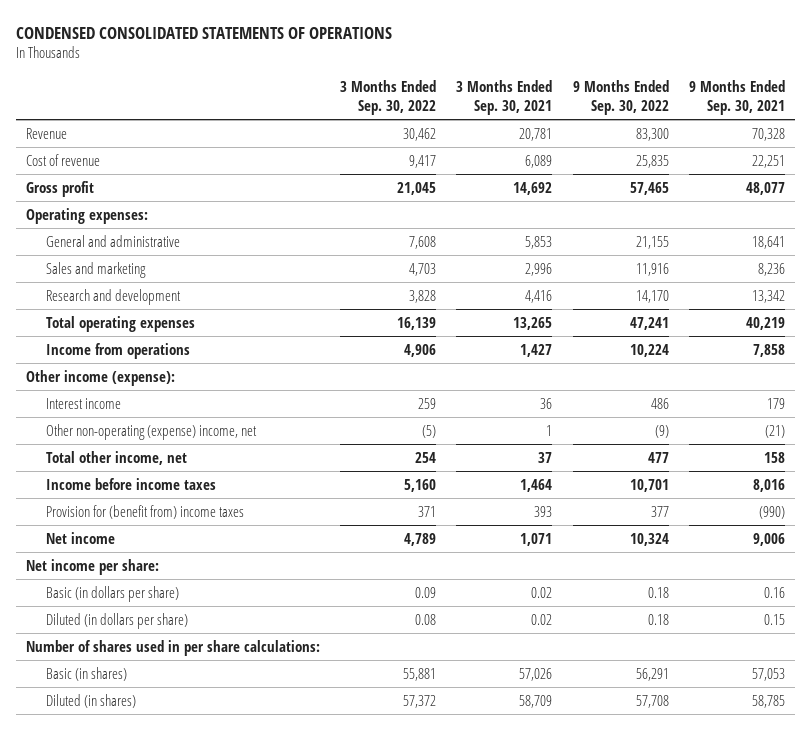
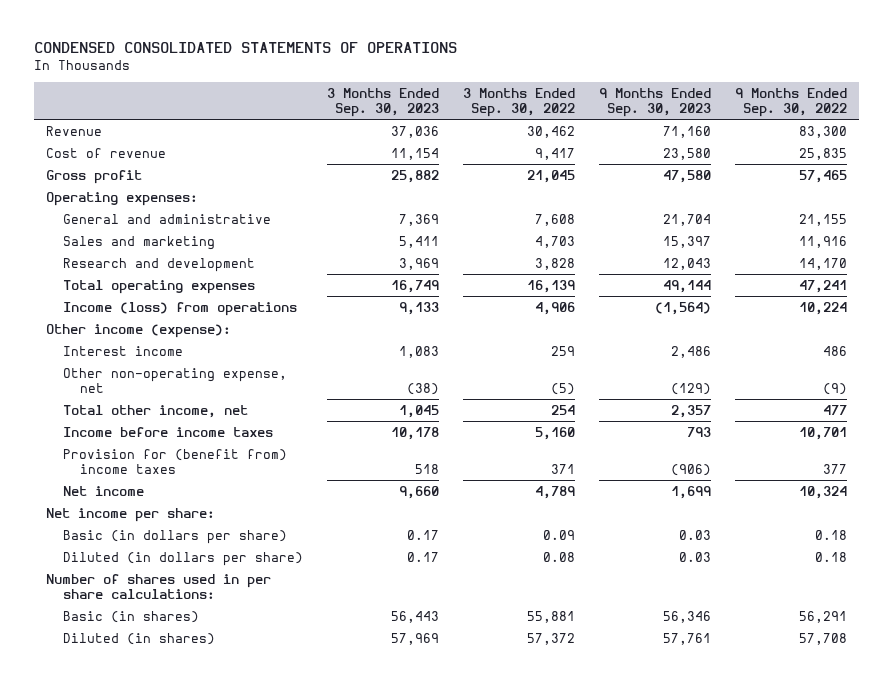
- | 3 Months Ended Sep. 30, 2022 | 3 Months Ended Sep. 30, 2021 | 9 Months Ended Sep. 30, 2022 | 9 Months Ended Sep. 30, 2021
+ | 3 Months Ended Sep. 30, 2023 | 3 Months Ended Sep. 30, 2022 | 9 Months Ended Sep. 30, 2023 | 9 Months Ended Sep. 30, 2022
- Income from operations | 4,906 | 1,427 | 10,224 | 7,858
+ Income (loss) from operations | 9,133 | 4,906 | (1,564) | 10,224
- Other non-operating (expense) income, net | (5) | 1 | (9) | (21)
+ Other non-operating expense, net | (38) | (5) | (129) | (9)

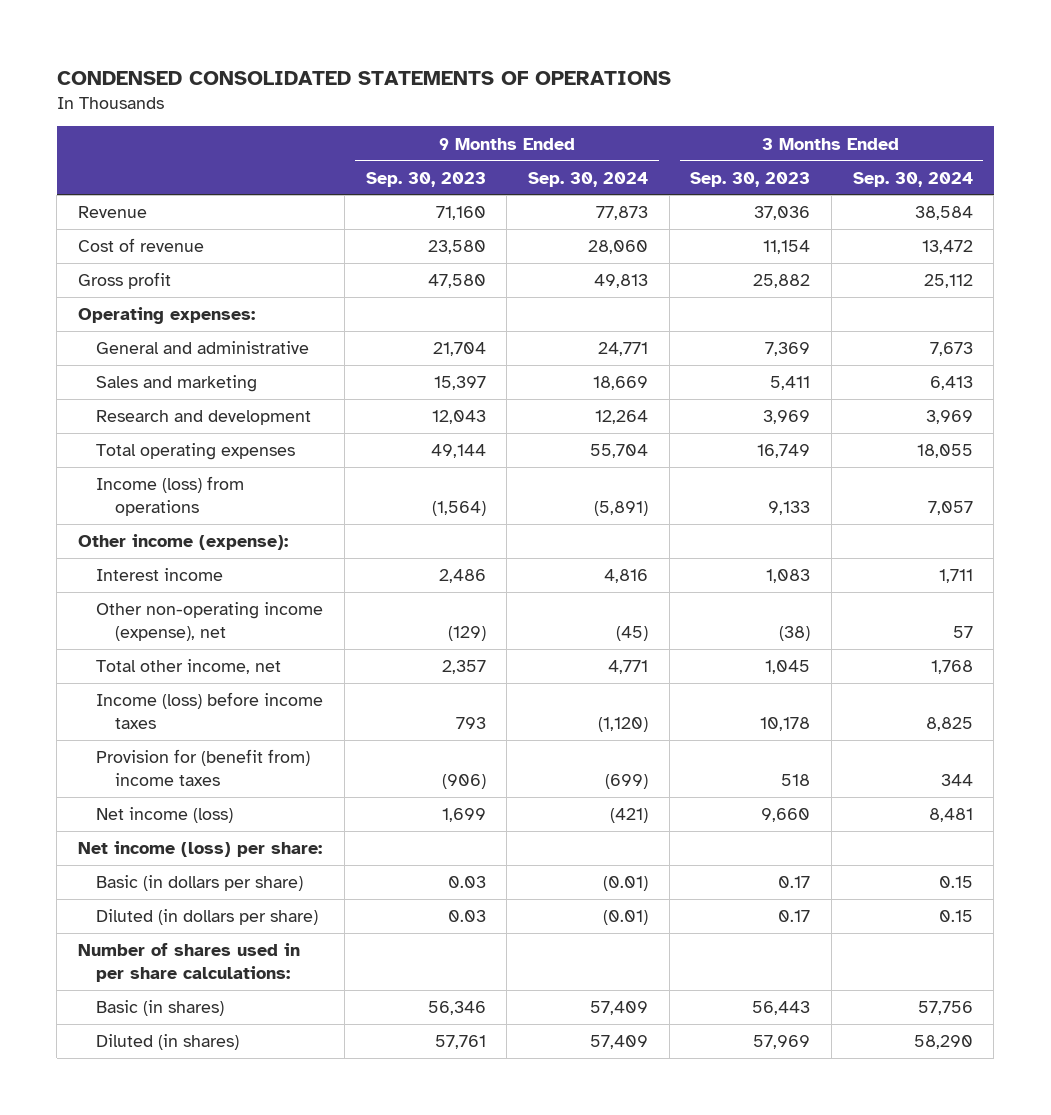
- | 3 Months Ended Sep. 30, 2023 | 3 Months Ended Sep. 30, 2022 | 9 Months Ended Sep. 30, 2023 | 9 Months Ended Sep. 30, 2022
+ | 9 Months Ended Sep. 30, 2023 | 9 Months Ended Sep. 30, 2024 | 3 Months Ended Sep. 30, 2023 | 3 Months Ended Sep. 30, 2024
- Other non-operating expense, net | (38) | (5) | (129) | (9)
+ Other non-operating income (expense), net | (129) | (45) | (38) | 57
- Income before income taxes | 10,178 | 5,160 | 793 | 10,701
+ Income (loss) before income taxes | 793 | (1,120) | 10,178 | 8,825
- Net income | 9,660 | 4,789 | 1,699 | 10,324
- Net income per share:
+ Net income (loss) | 1,699 | (421) | 9,660 | 8,481
+ Net income (loss) per share:

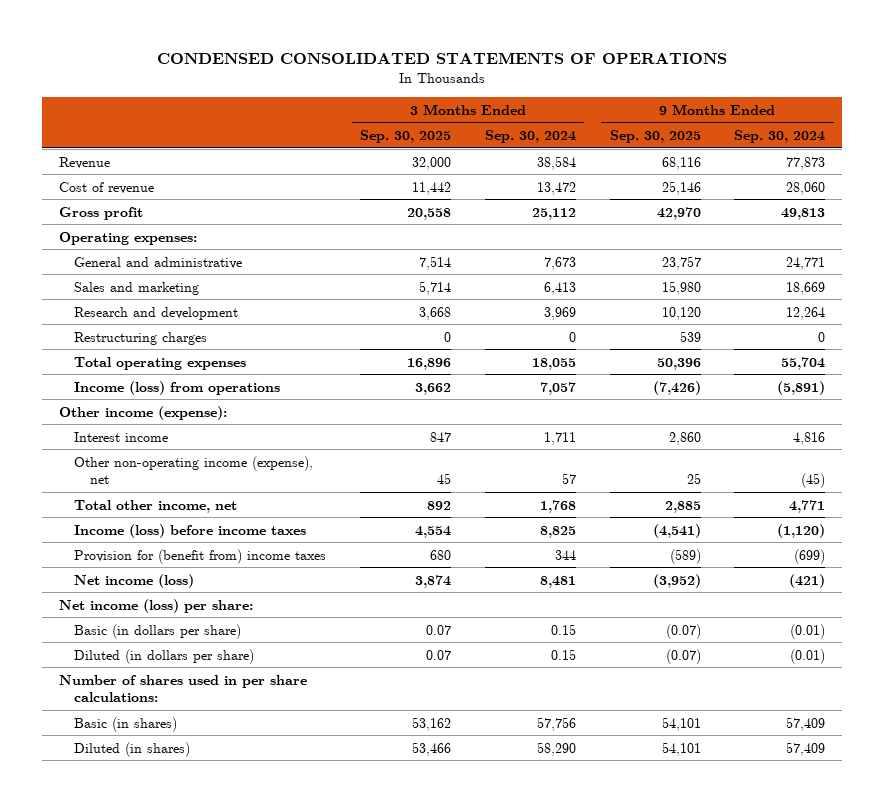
- | 9 Months Ended Sep. 30, 2023 | 9 Months Ended Sep. 30, 2024 | 3 Months Ended Sep. 30, 2023 | 3 Months Ended Sep. 30, 2024
+ | 3 Months Ended Sep. 30, 2025 | 3 Months Ended Sep. 30, 2024 | 9 Months Ended Sep. 30, 2025 | 9 Months Ended Sep. 30, 2024
+ Restructuring charges | 0 | 0 | 539 | 0

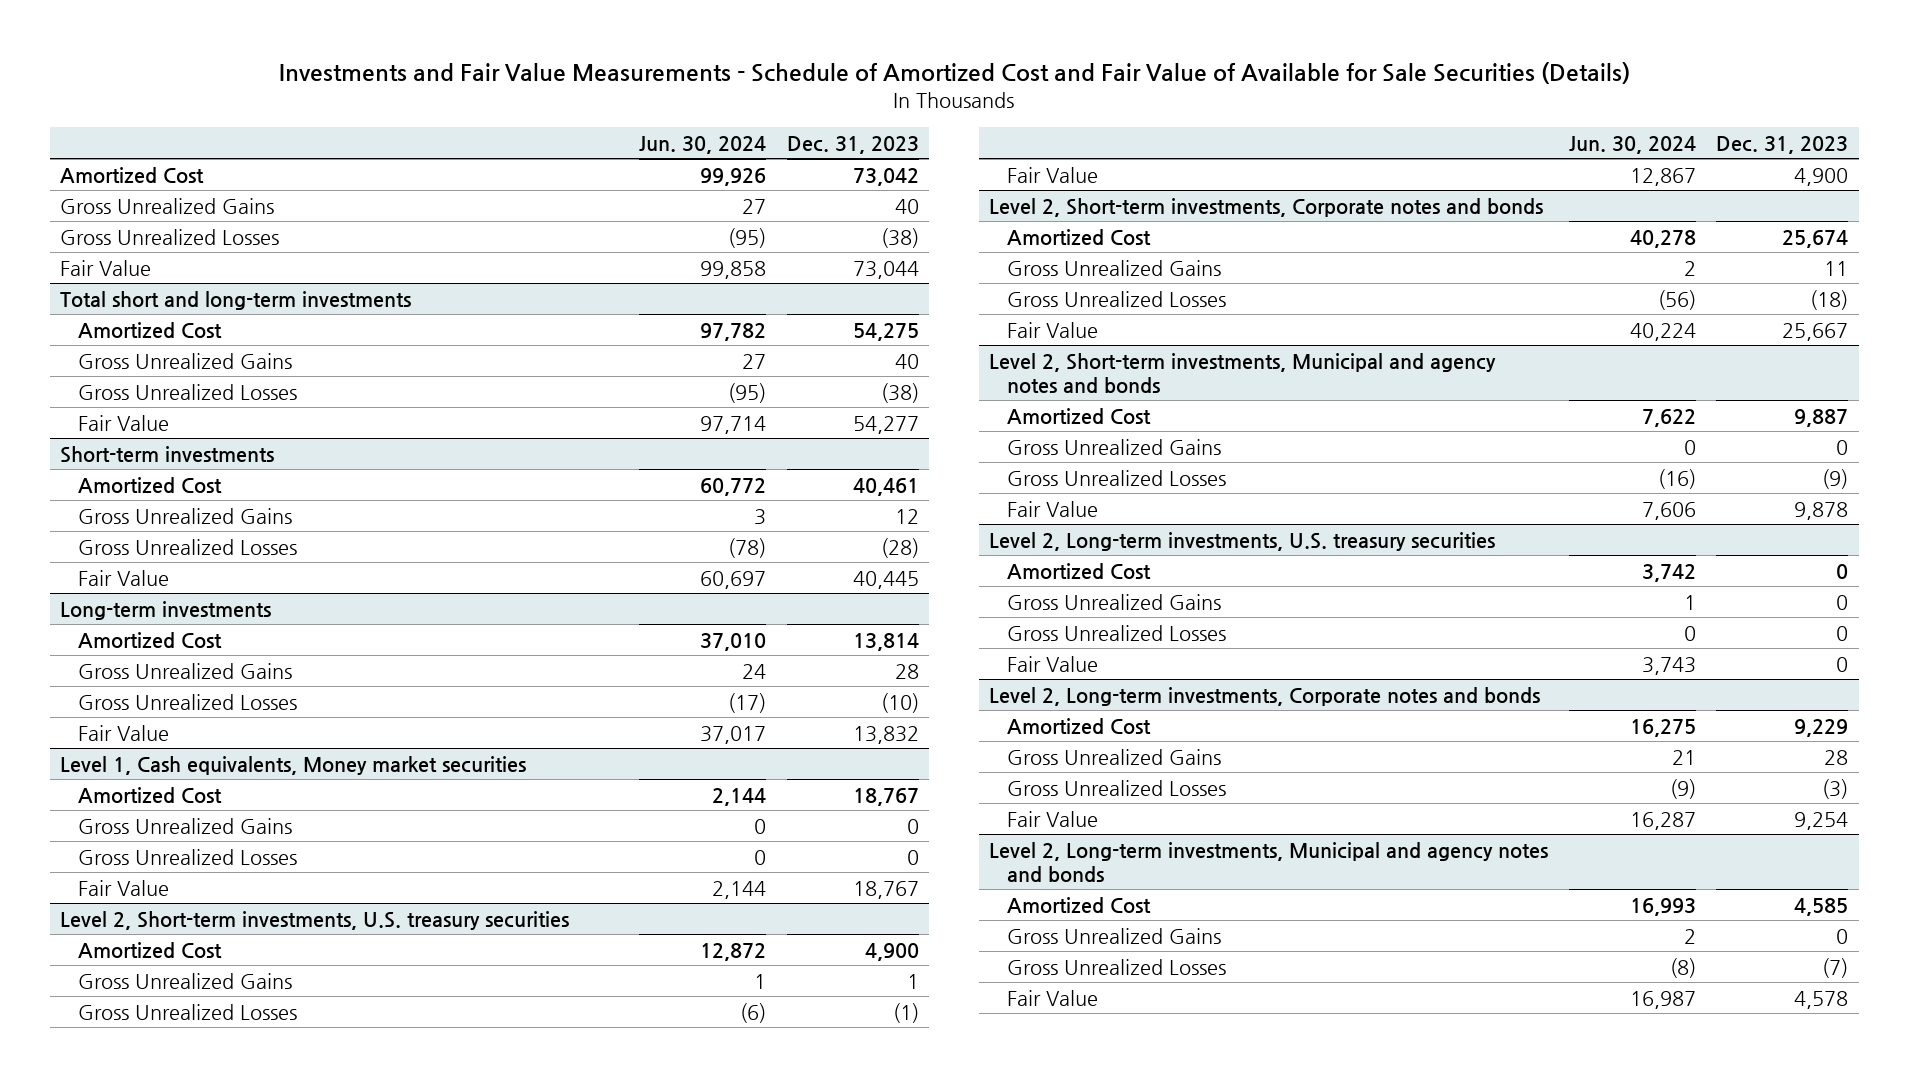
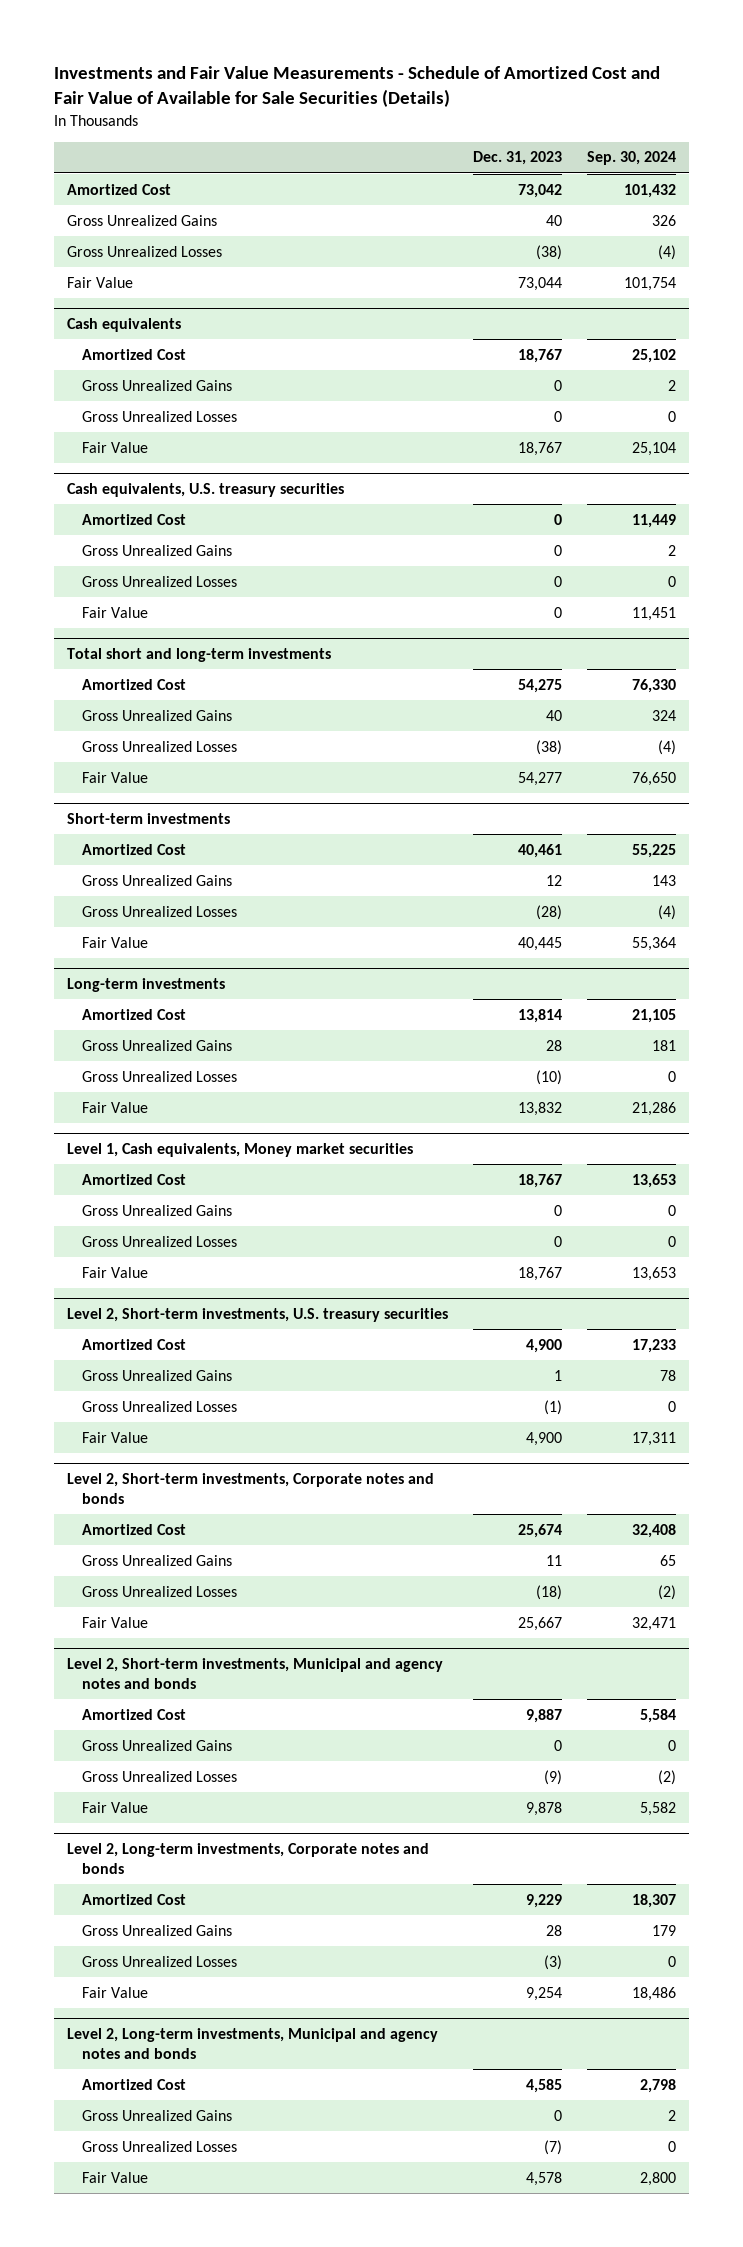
- | Jun. 30, 2024 | Dec. 31, 2023
+ | Dec. 31, 2023 | Sep. 30, 2024
+ Cash equivalents
+ Amortized Cost | 18,767 | 25,102
+ Gross Unrealized Gains | 0 | 2
+ Gross Unrealized Losses | 0 | 0
+ Fair Value | 18,767 | 25,104
+ Cash equivalents, U.S. treasury securities
+ Amortized Cost | 0 | 11,449
+ Gross Unrealized Gains | 0 | 2
+ Gross Unrealized Losses | 0 | 0
+ Fair Value | 0 | 11,451
- Level 2, Long-term investments, U.S. treasury securities
- Amortized Cost | 3,742 | 0
- Gross Unrealized Gains | 1 | 0
- Gross Unrealized Losses | 0 | 0
- Fair Value | 3,743 | 0

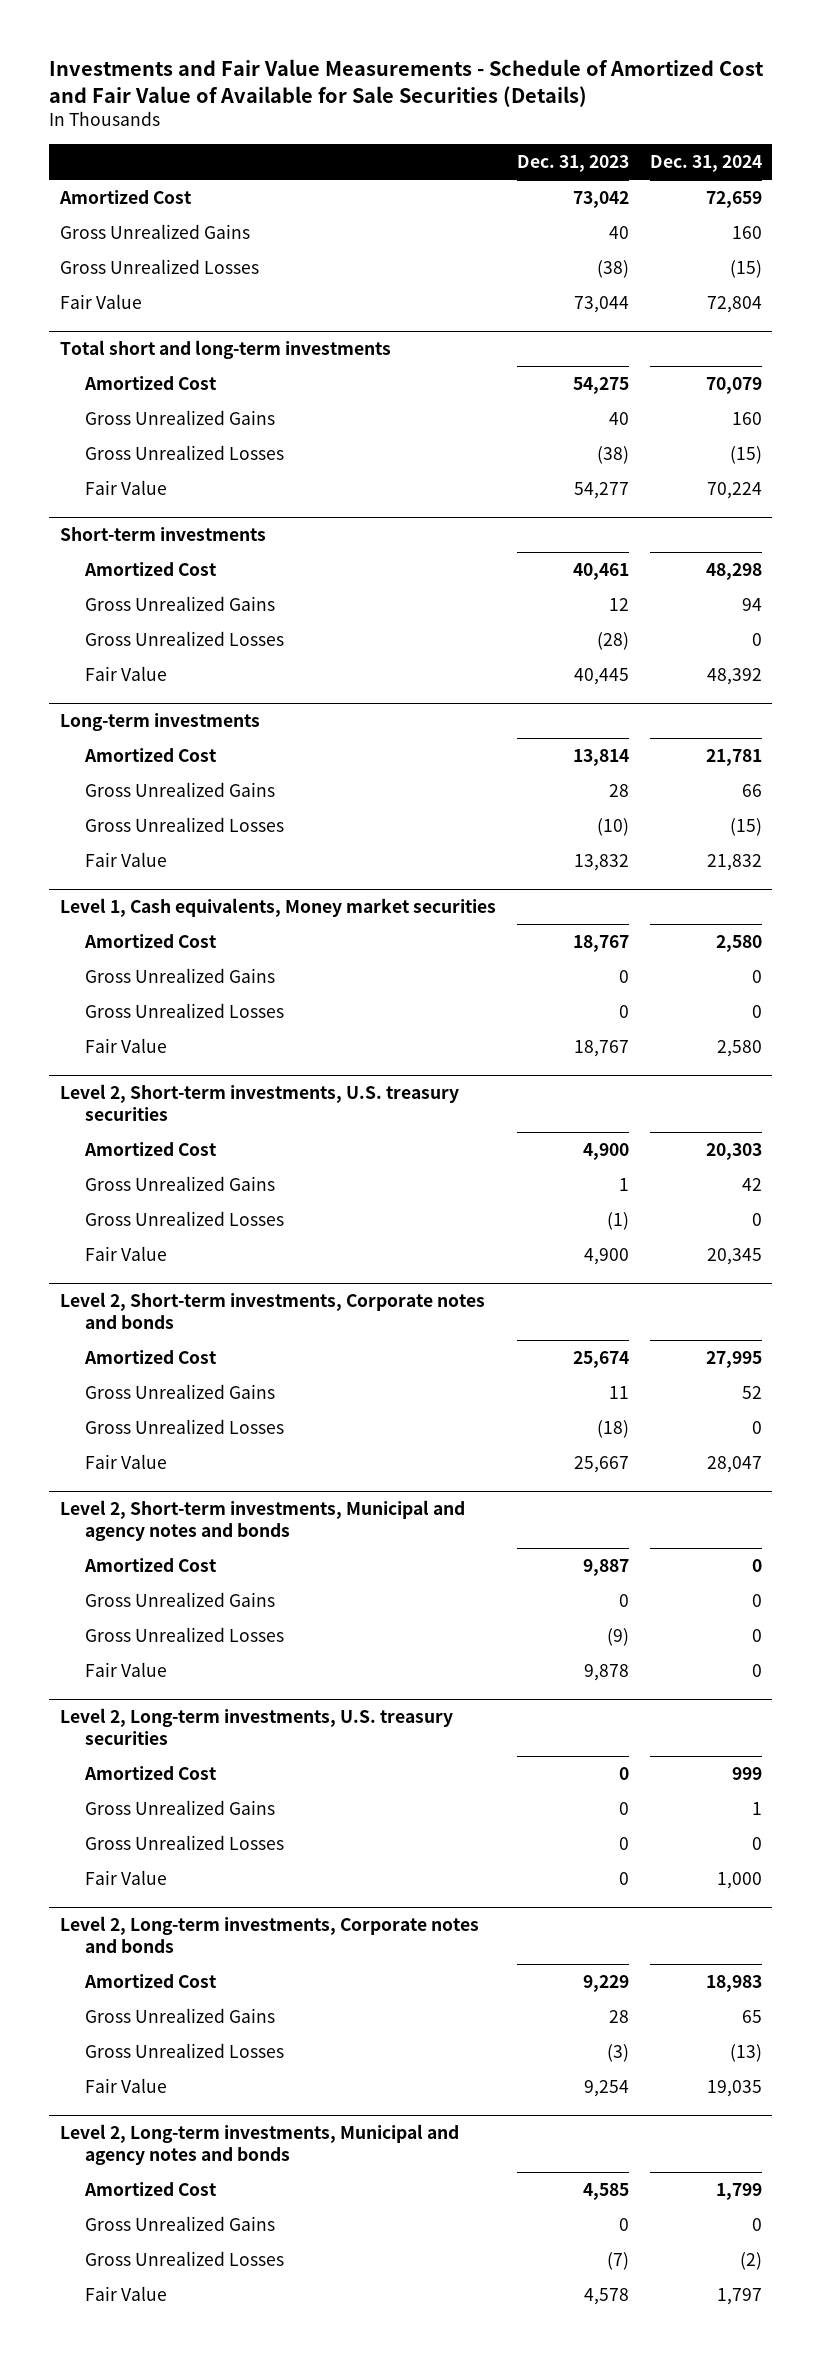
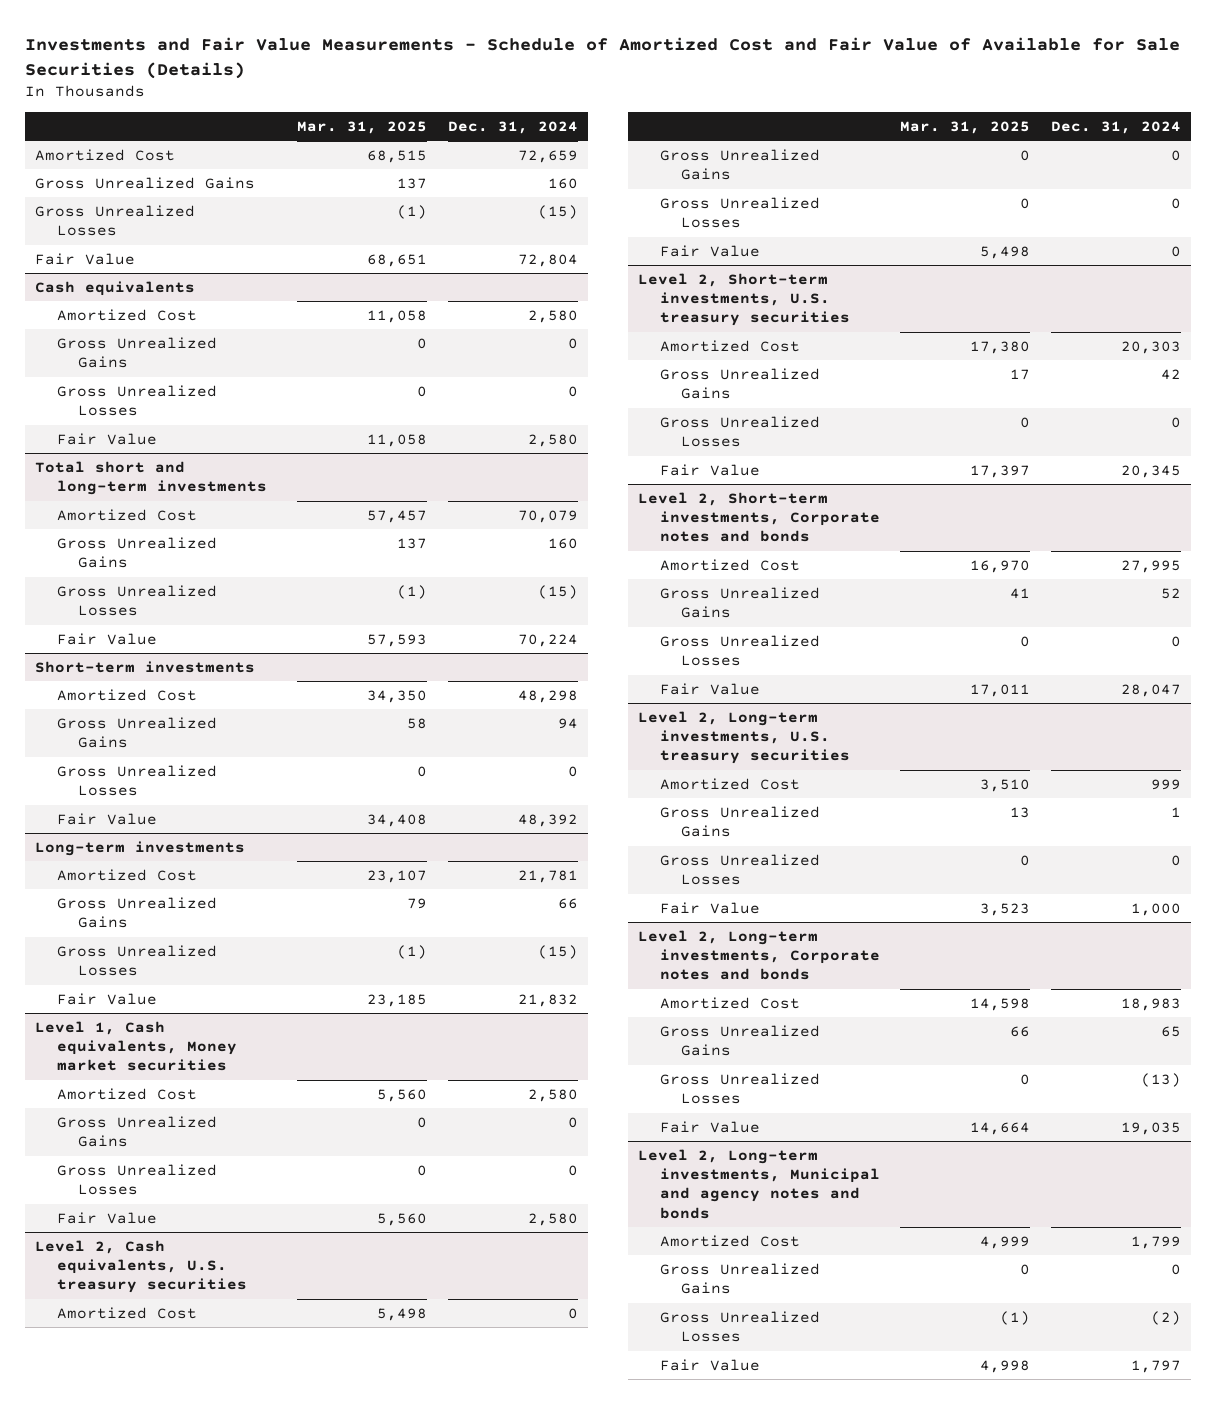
- | Dec. 31, 2023 | Dec. 31, 2024
+ | Mar. 31, 2025 | Dec. 31, 2024
+ Cash equivalents
+ Amortized Cost | 11,058 | 2,580
+ Gross Unrealized Gains | 0 | 0
+ Gross Unrealized Losses | 0 | 0
+ Fair Value | 11,058 | 2,580
+ Level 2, Cash equivalents, U.S. treasury securities
+ Amortized Cost | 5,498 | 0
+ Gross Unrealized Gains | 0 | 0
+ Gross Unrealized Losses | 0 | 0
+ Fair Value | 5,498 | 0
- Level 2, Short-term investments, Municipal and agency notes and bonds
- Amortized Cost | 9,887 | 0
- Gross Unrealized Gains | 0 | 0
- Gross Unrealized Losses | (9) | 0
- Fair Value | 9,878 | 0

